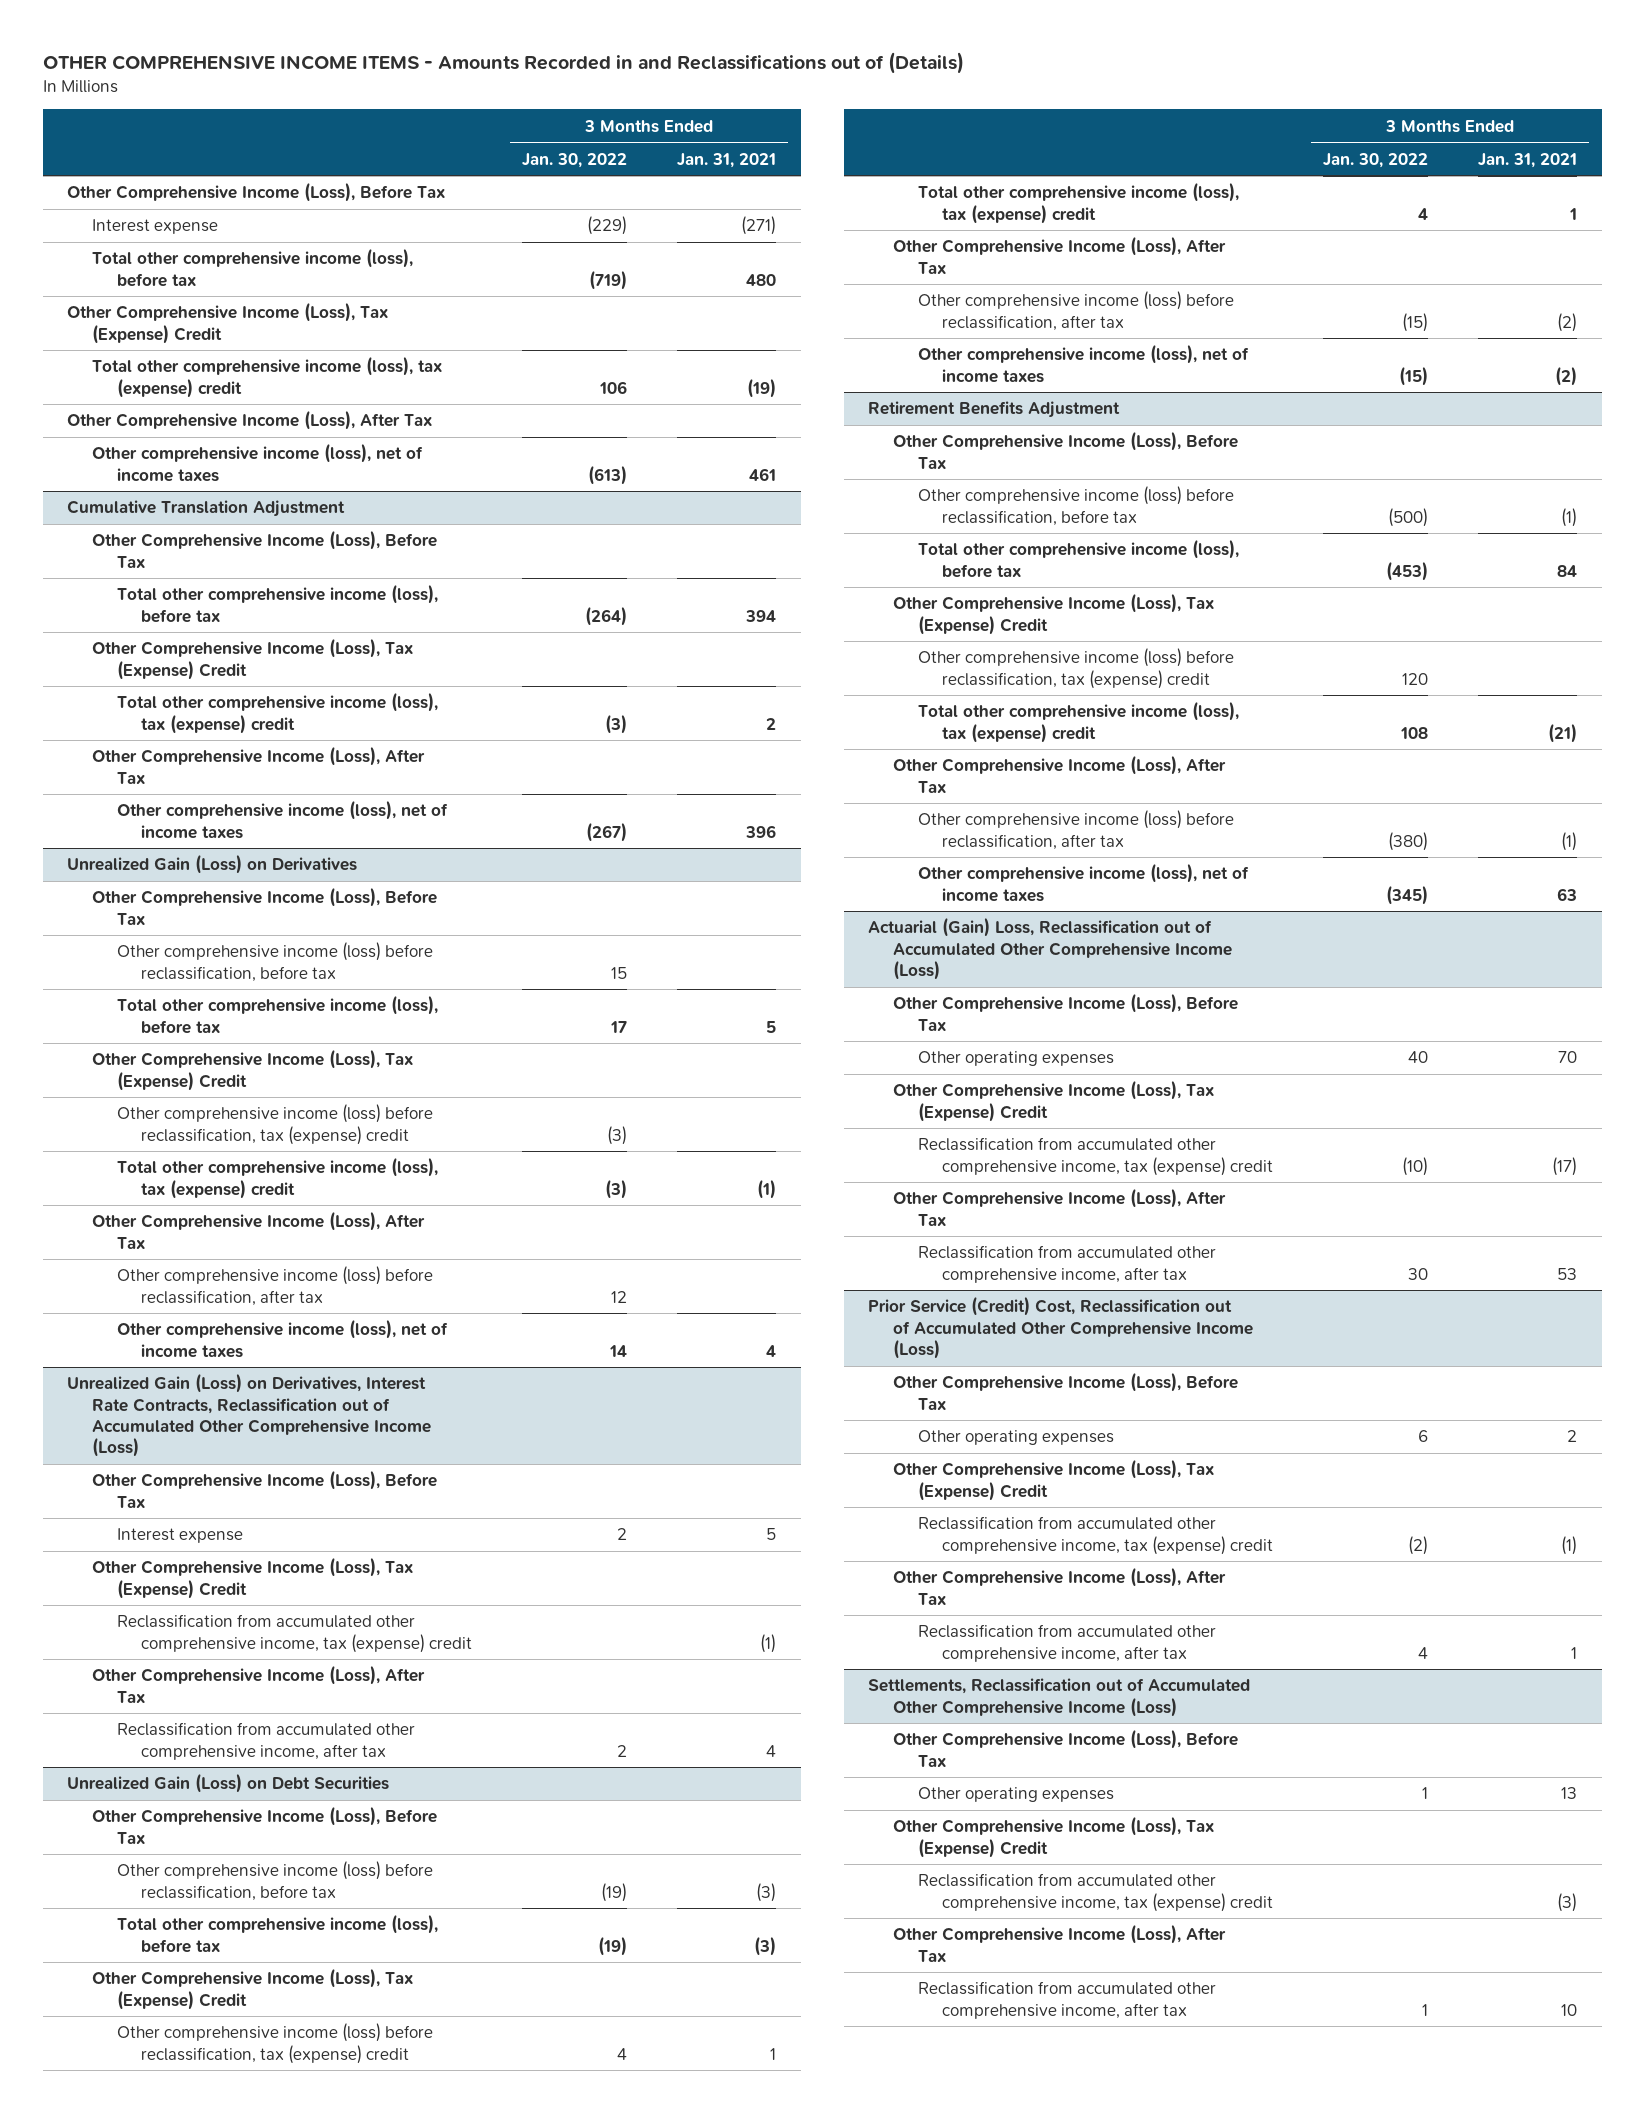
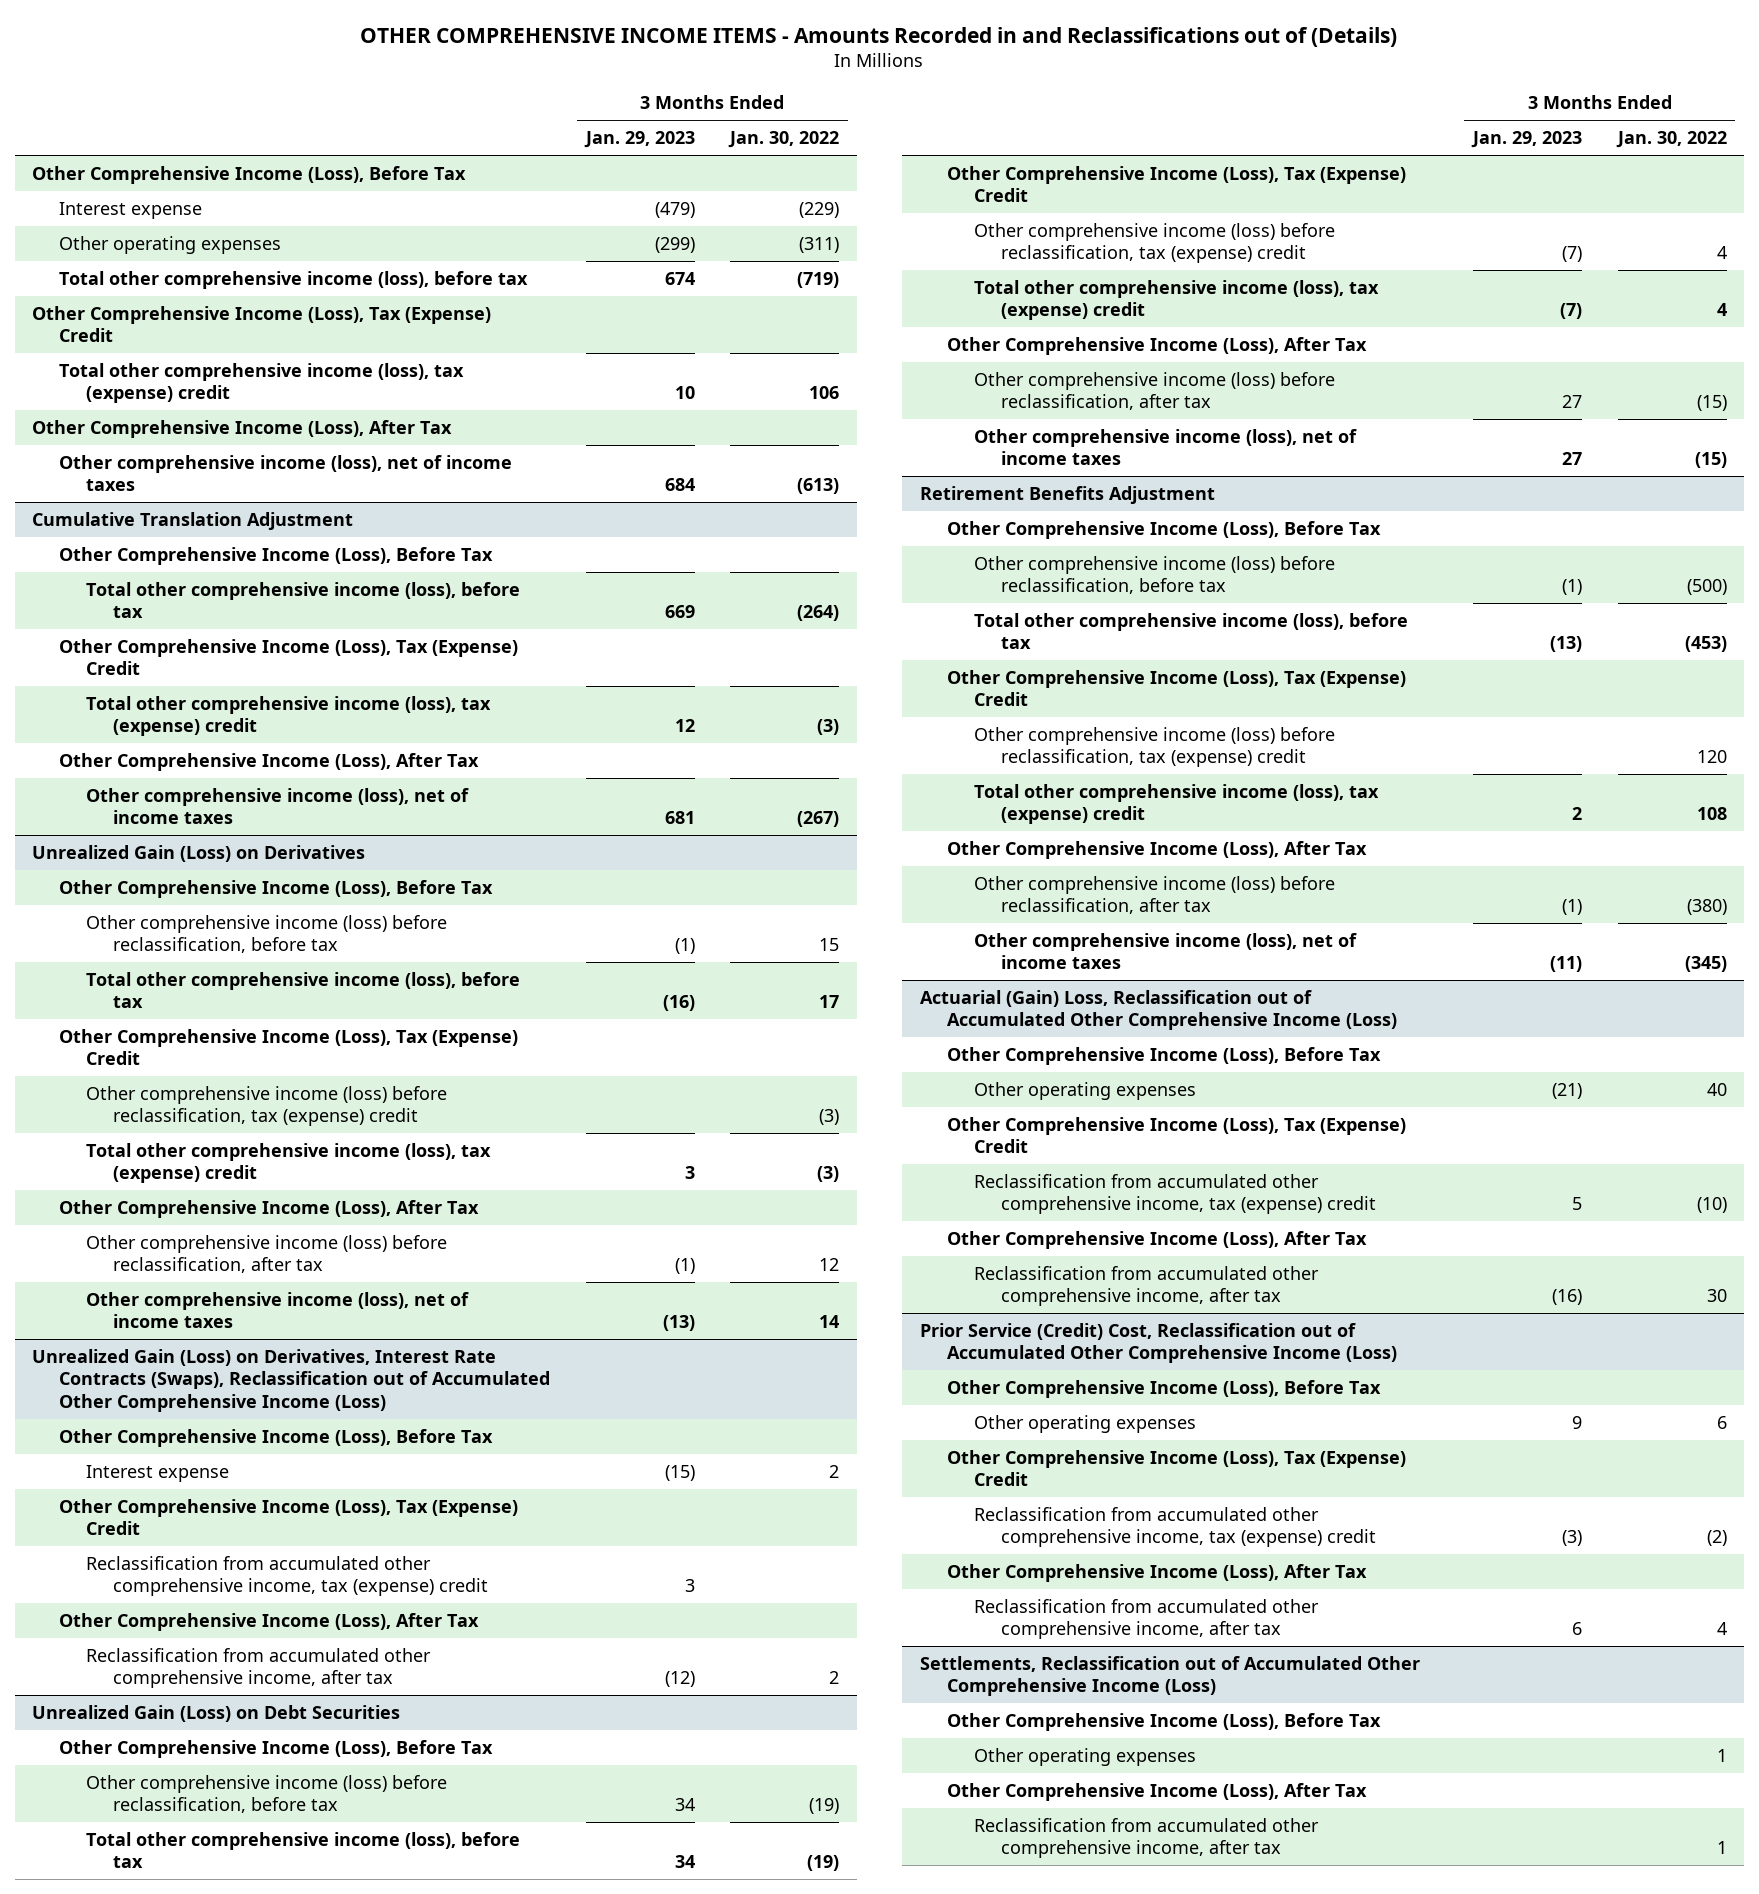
- | 3 Months Ended Jan. 30, 2022 | 3 Months Ended Jan. 31, 2021
+ | 3 Months Ended Jan. 29, 2023 | 3 Months Ended Jan. 30, 2022
+ Other operating expenses | (299) | (311)
- Unrealized Gain (Loss) on Derivatives, Interest Rate Contracts, Reclassification out of Accumulated Other Comprehensive Income (Loss)
+ Unrealized Gain (Loss) on Derivatives, Interest Rate Contracts (Swaps), Reclassification out of Accumulated Other Comprehensive Income (Loss)
@ Settlements, Reclassification out of Accumulated Other Comprehensive Income (Loss)
- Other Comprehensive Income (Loss), Tax (Expense) Credit
- Reclassification from accumulated other comprehensive income, tax (expense) credit | | (3)

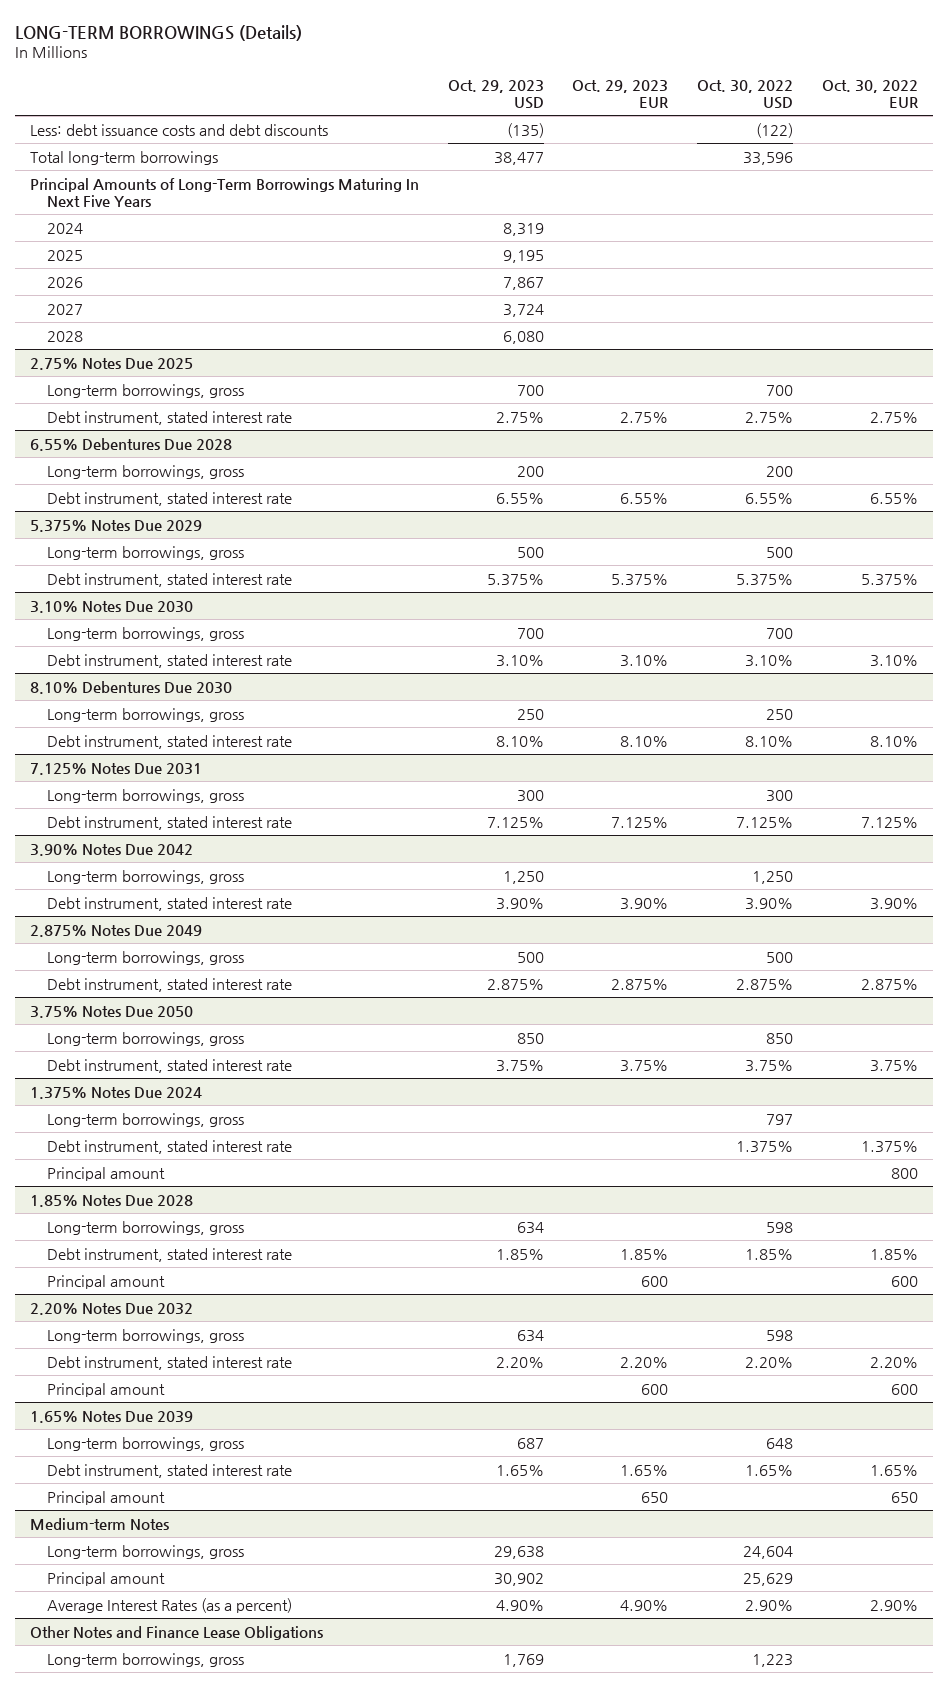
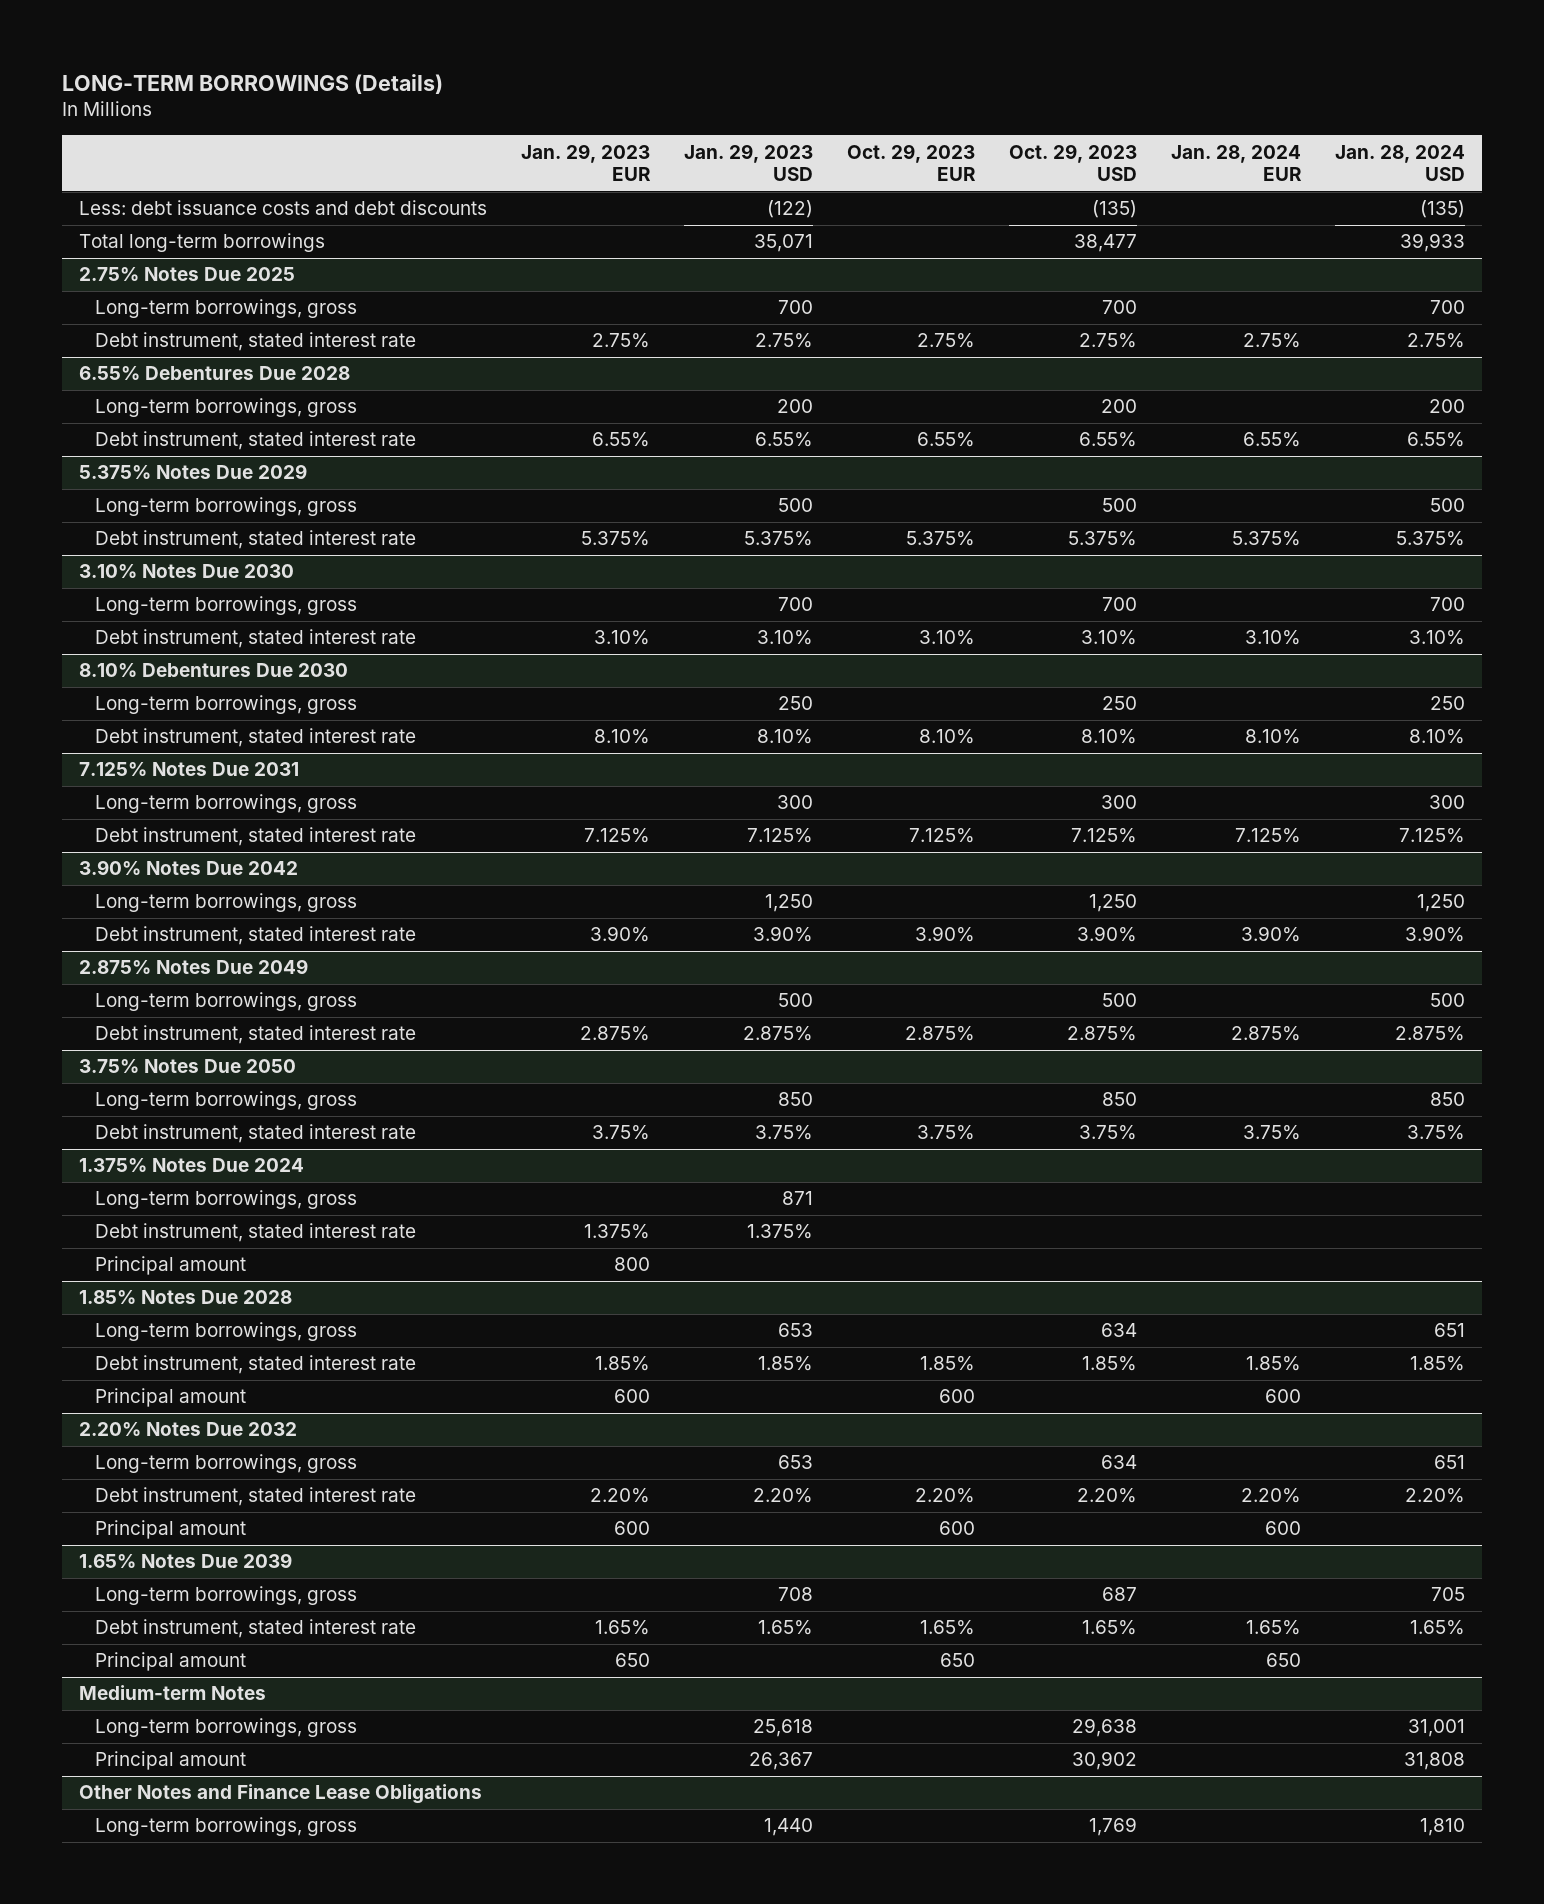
- | Oct. 29, 2023 USD | Oct. 29, 2023 EUR | Oct. 30, 2022 USD | Oct. 30, 2022 EUR
+ | Jan. 29, 2023 EUR | Jan. 29, 2023 USD | Oct. 29, 2023 EUR | Oct. 29, 2023 USD | Jan. 28, 2024 EUR | Jan. 28, 2024 USD
- Principal Amounts of Long-Term Borrowings Maturing In Next Five Years
- 2024 | 8,319 | | |
- 2025 | 9,195 | | |
- 2026 | 7,867 | | |
- 2027 | 3,724 | | |
- 2028 | 6,080 | | |
@ Medium-term Notes
- Average Interest Rates (as a percent) | 4.90% | 4.90% | 2.90% | 2.90%

